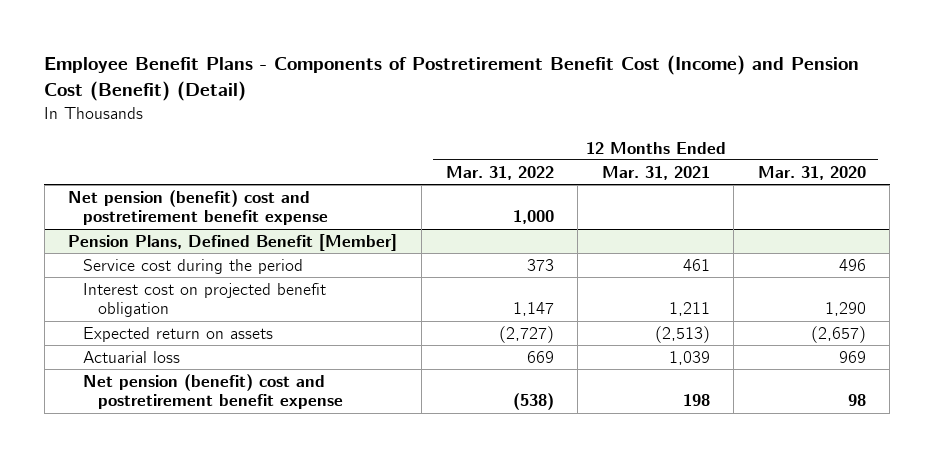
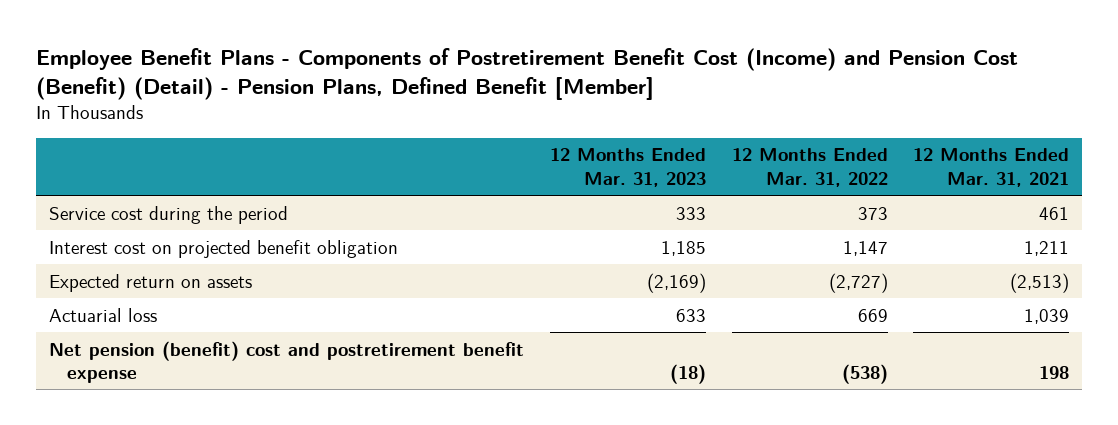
- Employee Benefit Plans - Components of Postretirement Benefit Cost (Income) and Pension Cost (Benefit) (Detail)
+ Employee Benefit Plans - Components of Postretirement Benefit Cost (Income) and Pension Cost (Benefit) (Detail) - Pension Plans, Defined Benefit [Member]
- | 12 Months Ended Mar. 31, 2022 | 12 Months Ended Mar. 31, 2021 | 12 Months Ended Mar. 31, 2020
+ | 12 Months Ended Mar. 31, 2023 | 12 Months Ended Mar. 31, 2022 | 12 Months Ended Mar. 31, 2021
- Net pension (benefit) cost and postretirement benefit expense | 1,000 | |
- Pension Plans, Defined Benefit [Member]

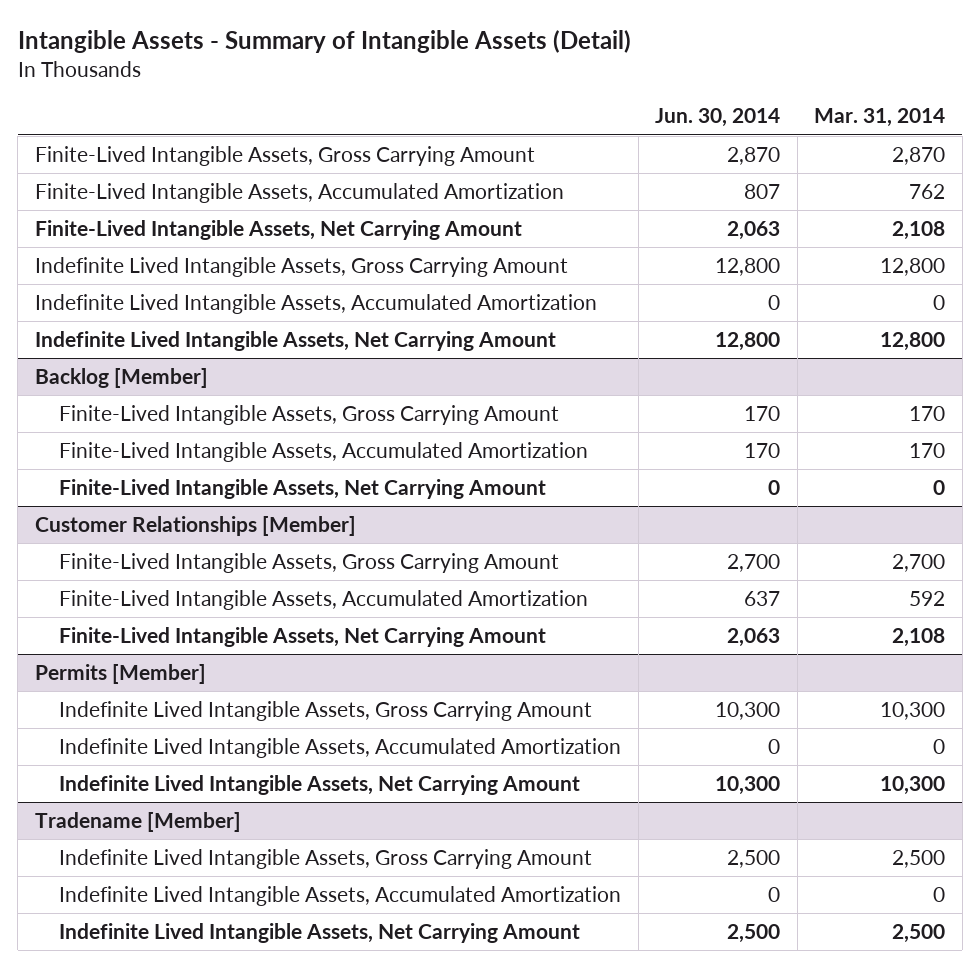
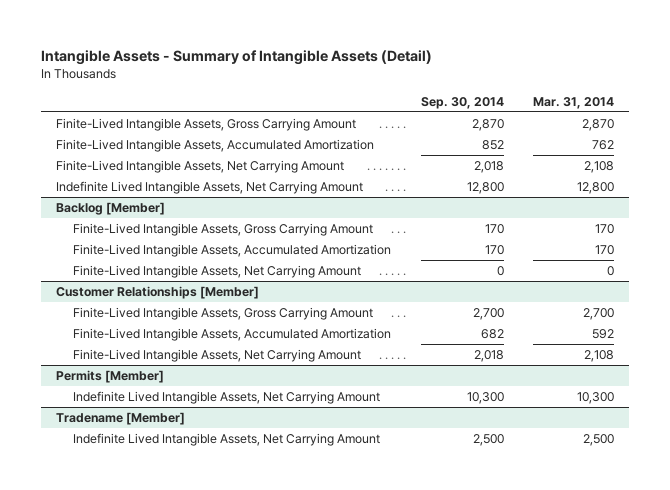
- | Jun. 30, 2014 | Mar. 31, 2014
+ | Sep. 30, 2014 | Mar. 31, 2014
- Indefinite Lived Intangible Assets, Gross Carrying Amount | 12,800 | 12,800
- Indefinite Lived Intangible Assets, Accumulated Amortization | 0 | 0
@ Permits [Member]
- Indefinite Lived Intangible Assets, Gross Carrying Amount | 10,300 | 10,300
- Indefinite Lived Intangible Assets, Accumulated Amortization | 0 | 0
@ Tradename [Member]
- Indefinite Lived Intangible Assets, Gross Carrying Amount | 2,500 | 2,500
- Indefinite Lived Intangible Assets, Accumulated Amortization | 0 | 0

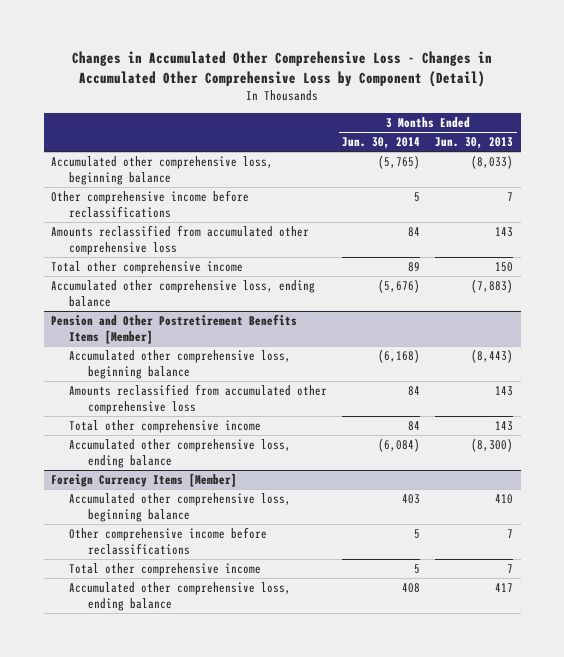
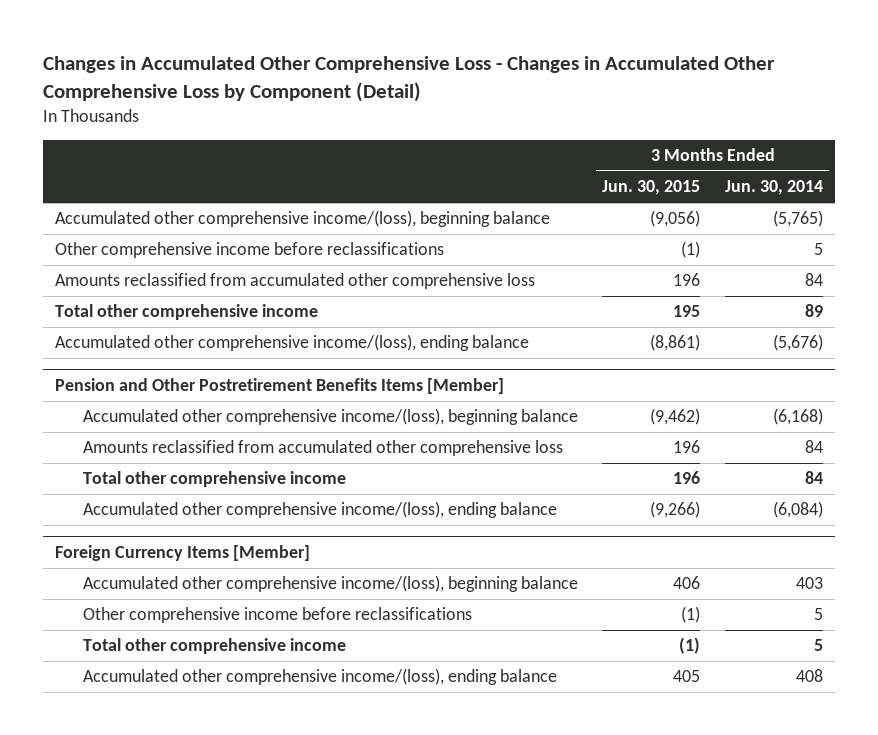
- | 3 Months Ended Jun. 30, 2014 | 3 Months Ended Jun. 30, 2013
+ | 3 Months Ended Jun. 30, 2015 | 3 Months Ended Jun. 30, 2014
- Accumulated other comprehensive loss, beginning balance | (5,765) | (8,033)
+ Accumulated other comprehensive income/(loss), beginning balance | (9,056) | (5,765)
- Accumulated other comprehensive loss, ending balance | (5,676) | (7,883)
+ Accumulated other comprehensive income/(loss), ending balance | (8,861) | (5,676)
@ Pension and Other Postretirement Benefits Items [Member]
- Accumulated other comprehensive loss, beginning balance | (6,168) | (8,443)
+ Accumulated other comprehensive income/(loss), beginning balance | (9,462) | (6,168)
- Accumulated other comprehensive loss, ending balance | (6,084) | (8,300)
+ Accumulated other comprehensive income/(loss), ending balance | (9,266) | (6,084)
@ Foreign Currency Items [Member]
- Accumulated other comprehensive loss, beginning balance | 403 | 410
+ Accumulated other comprehensive income/(loss), beginning balance | 406 | 403
- Accumulated other comprehensive loss, ending balance | 408 | 417
+ Accumulated other comprehensive income/(loss), ending balance | 405 | 408

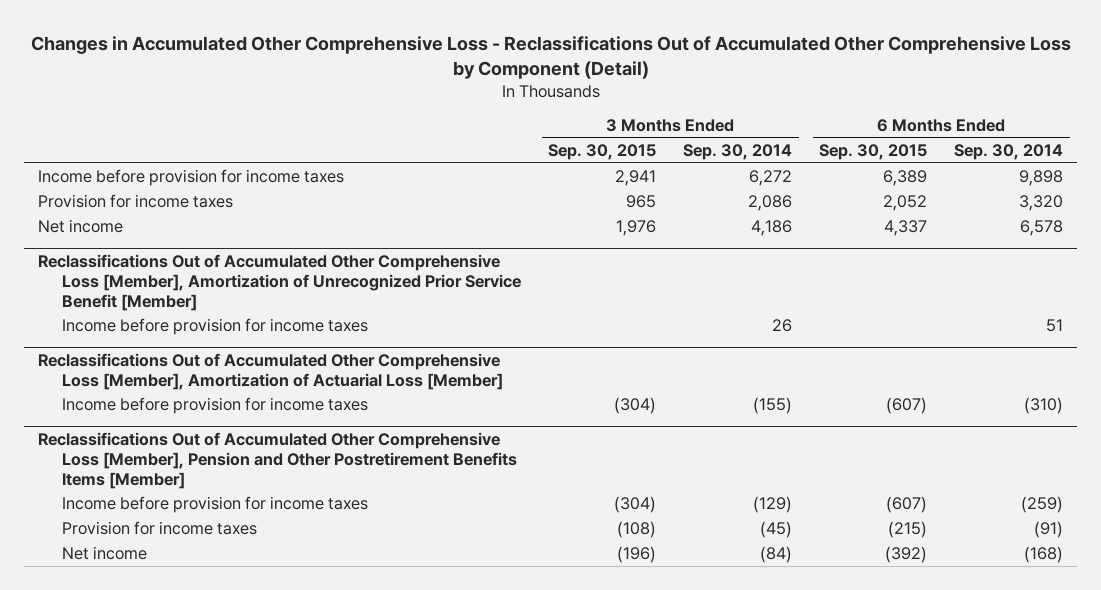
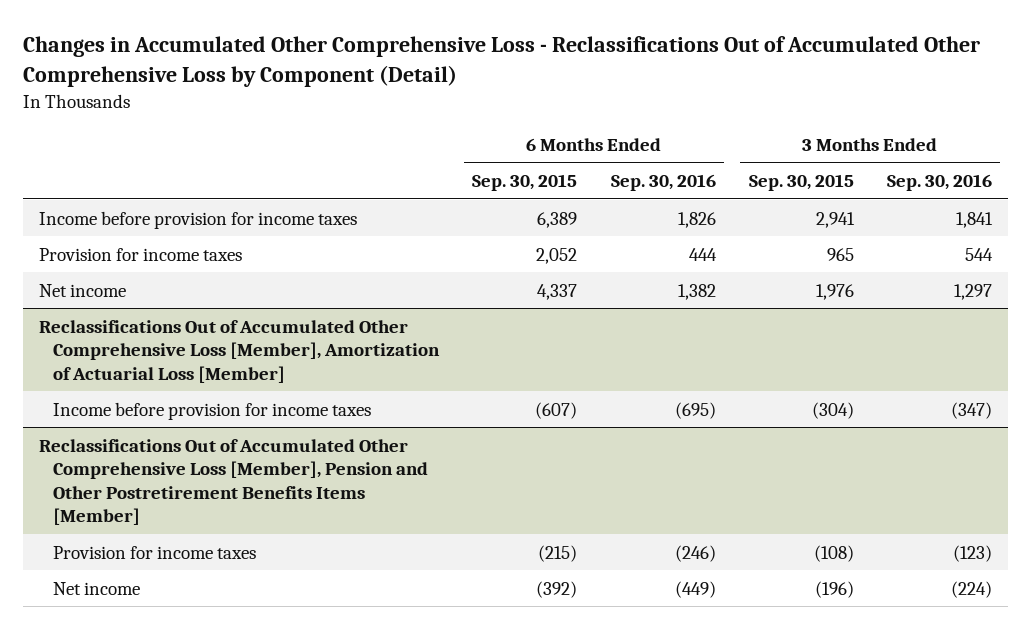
- | 3 Months Ended Sep. 30, 2015 | 3 Months Ended Sep. 30, 2014 | 6 Months Ended Sep. 30, 2015 | 6 Months Ended Sep. 30, 2014
+ | 6 Months Ended Sep. 30, 2015 | 6 Months Ended Sep. 30, 2016 | 3 Months Ended Sep. 30, 2015 | 3 Months Ended Sep. 30, 2016
- Reclassifications Out of Accumulated Other Comprehensive Loss [Member], Amortization of Unrecognized Prior Service Benefit [Member]
- Income before provision for income taxes | | 26 | | 51
@ Reclassifications Out of Accumulated Other Comprehensive Loss [Member], Pension and Other Postretirement Benefits Items [Member]
- Income before provision for income taxes | (304) | (129) | (607) | (259)

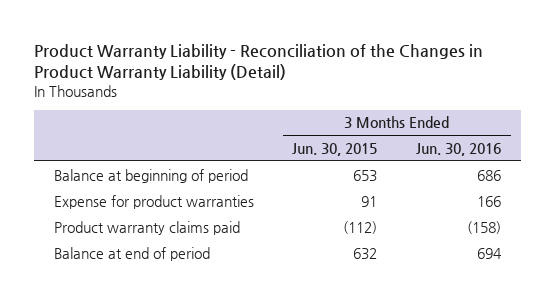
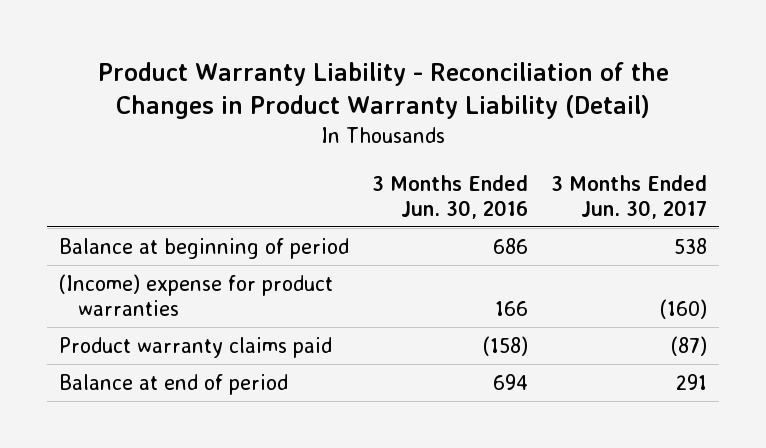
- | 3 Months Ended Jun. 30, 2015 | 3 Months Ended Jun. 30, 2016
+ | 3 Months Ended Jun. 30, 2016 | 3 Months Ended Jun. 30, 2017
- Expense for product warranties | 91 | 166
+ (Income) expense for product warranties | 166 | (160)

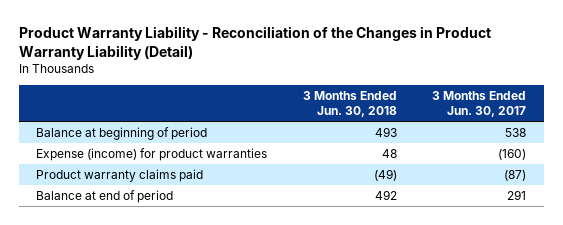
- | 3 Months Ended Jun. 30, 2016 | 3 Months Ended Jun. 30, 2017
+ | 3 Months Ended Jun. 30, 2018 | 3 Months Ended Jun. 30, 2017
- (Income) expense for product warranties | 166 | (160)
+ Expense (income) for product warranties | 48 | (160)

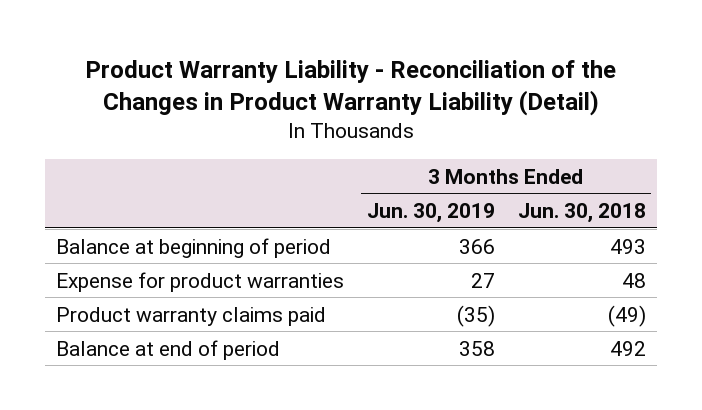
- | 3 Months Ended Jun. 30, 2018 | 3 Months Ended Jun. 30, 2017
+ | 3 Months Ended Jun. 30, 2019 | 3 Months Ended Jun. 30, 2018
- Expense (income) for product warranties | 48 | (160)
+ Expense for product warranties | 27 | 48

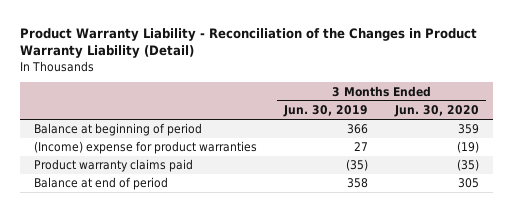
- | 3 Months Ended Jun. 30, 2019 | 3 Months Ended Jun. 30, 2018
+ | 3 Months Ended Jun. 30, 2019 | 3 Months Ended Jun. 30, 2020
- Expense for product warranties | 27 | 48
+ (Income) expense for product warranties | 27 | (19)

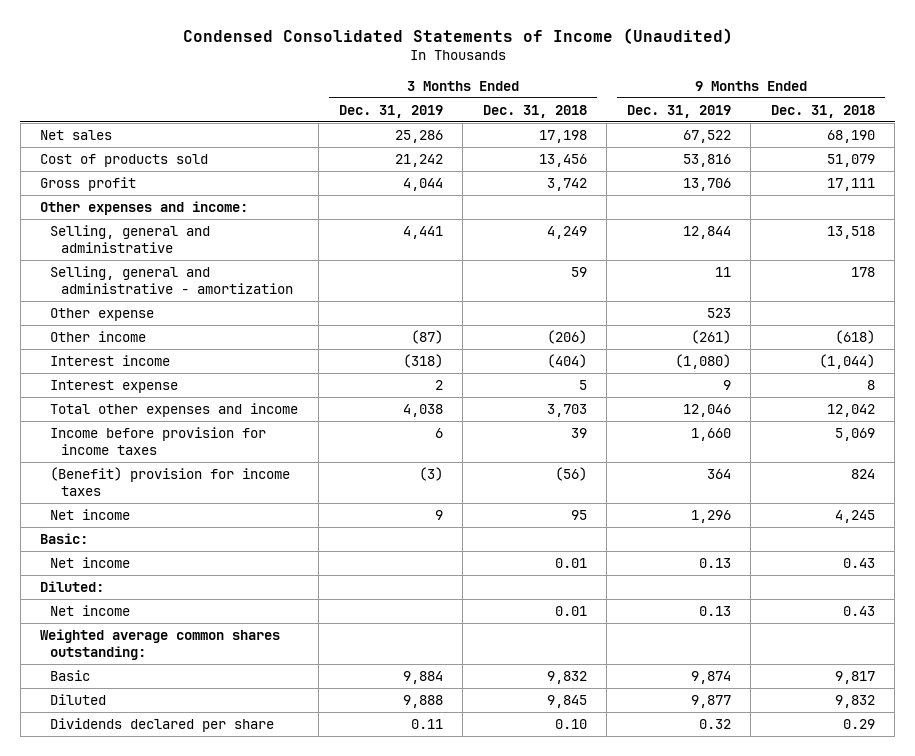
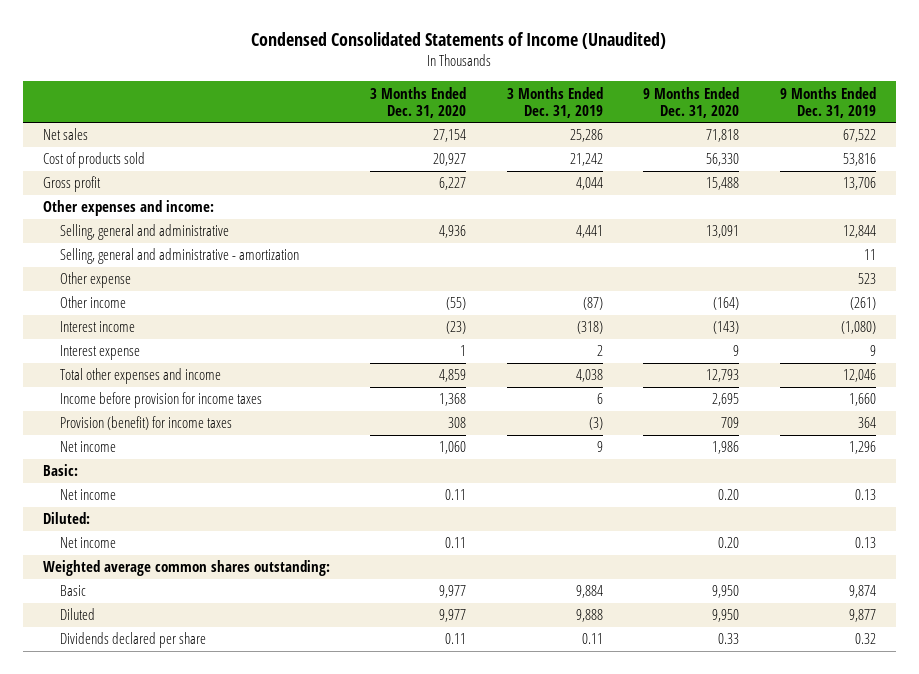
- | 3 Months Ended Dec. 31, 2019 | 3 Months Ended Dec. 31, 2018 | 9 Months Ended Dec. 31, 2019 | 9 Months Ended Dec. 31, 2018
+ | 3 Months Ended Dec. 31, 2020 | 3 Months Ended Dec. 31, 2019 | 9 Months Ended Dec. 31, 2020 | 9 Months Ended Dec. 31, 2019
- (Benefit) provision for income taxes | (3) | (56) | 364 | 824
+ Provision (benefit) for income taxes | 308 | (3) | 709 | 364

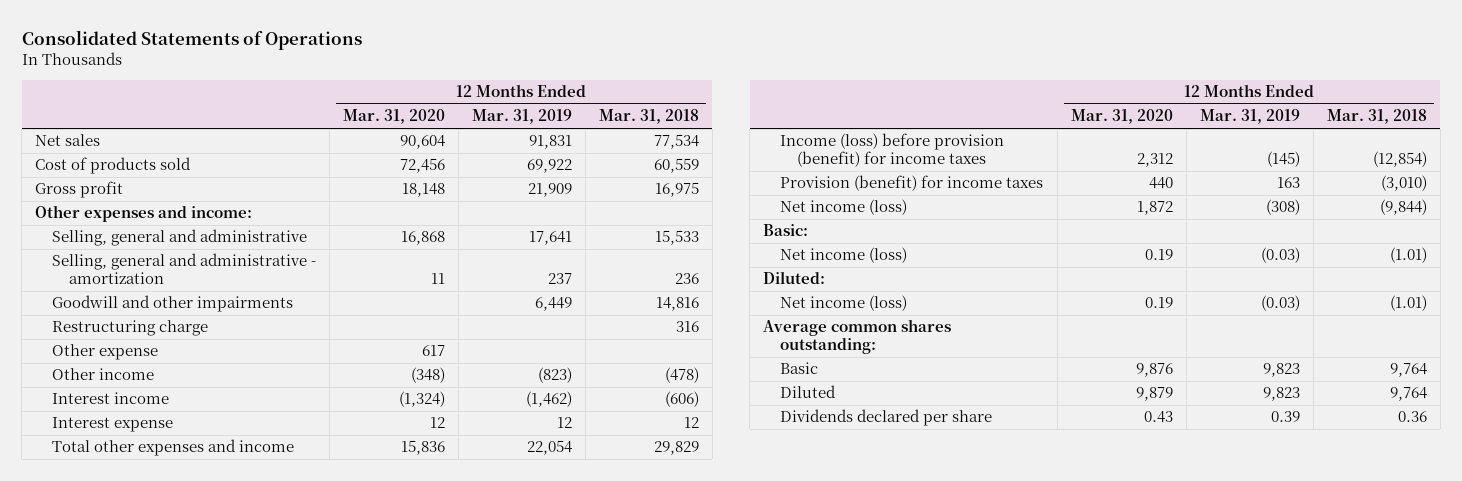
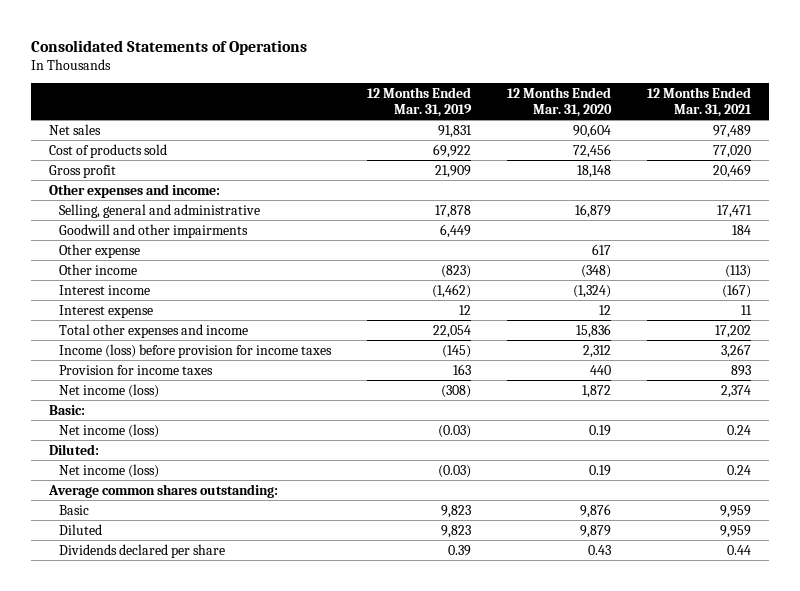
- | 12 Months Ended Mar. 31, 2020 | 12 Months Ended Mar. 31, 2019 | 12 Months Ended Mar. 31, 2018
+ | 12 Months Ended Mar. 31, 2019 | 12 Months Ended Mar. 31, 2020 | 12 Months Ended Mar. 31, 2021
- Selling, general and administrative | 16,868 | 17,641 | 15,533
- Selling, general and administrative - amortization | 11 | 237 | 236
+ Selling, general and administrative | 17,878 | 16,879 | 17,471
- Restructuring charge | | | 316
- Income (loss) before provision (benefit) for income taxes | 2,312 | (145) | (12,854)
- Provision (benefit) for income taxes | 440 | 163 | (3,010)
+ Income (loss) before provision for income taxes | (145) | 2,312 | 3,267
+ Provision for income taxes | 163 | 440 | 893

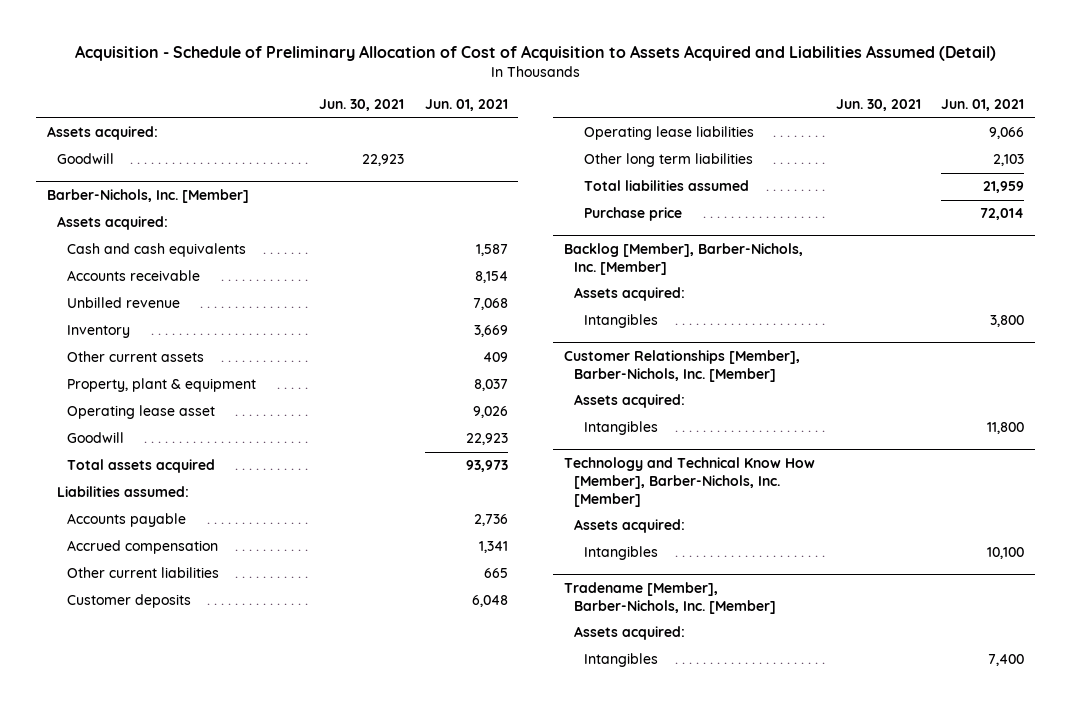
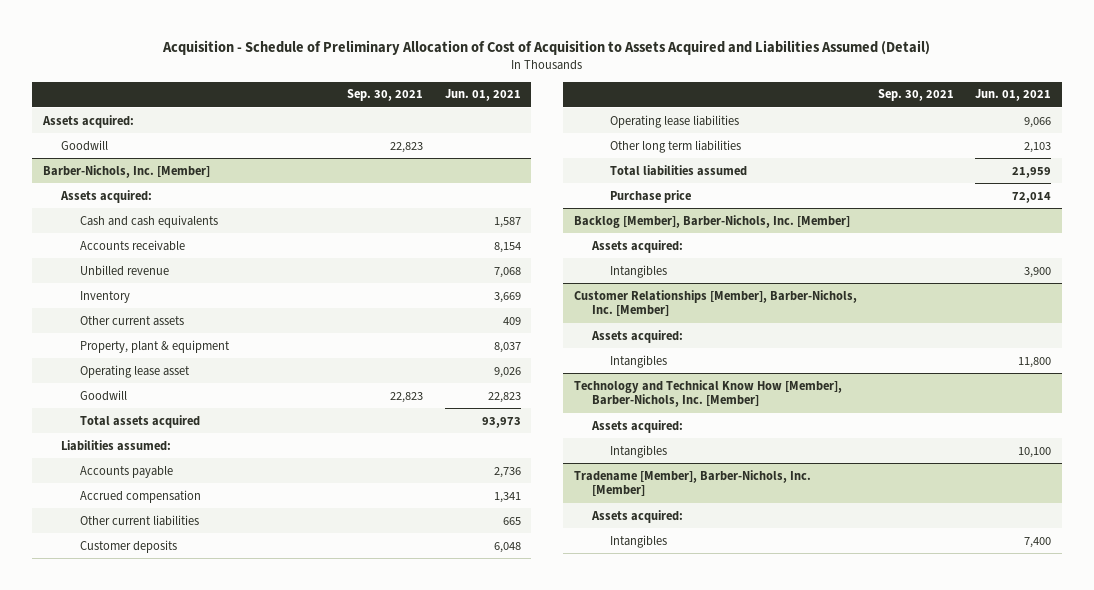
- | Jun. 30, 2021 | Jun. 01, 2021
+ | Sep. 30, 2021 | Jun. 01, 2021
@ Barber-Nichols, Inc. [Member]
- Goodwill | | 22,923
+ Goodwill | 22,823 | 22,823
@ Backlog [Member], Barber-Nichols, Inc. [Member]
- Intangibles | | 3,800
+ Intangibles | | 3,900

